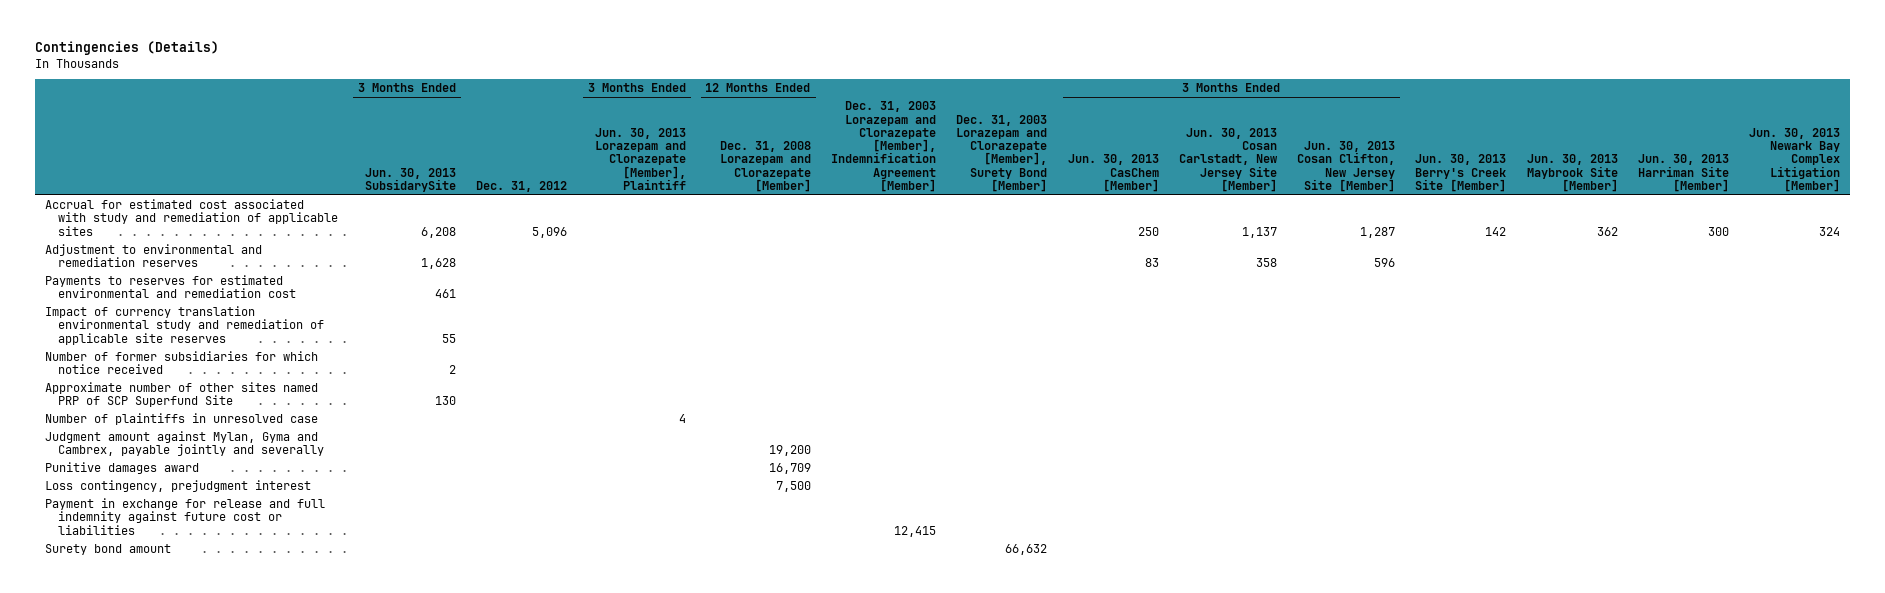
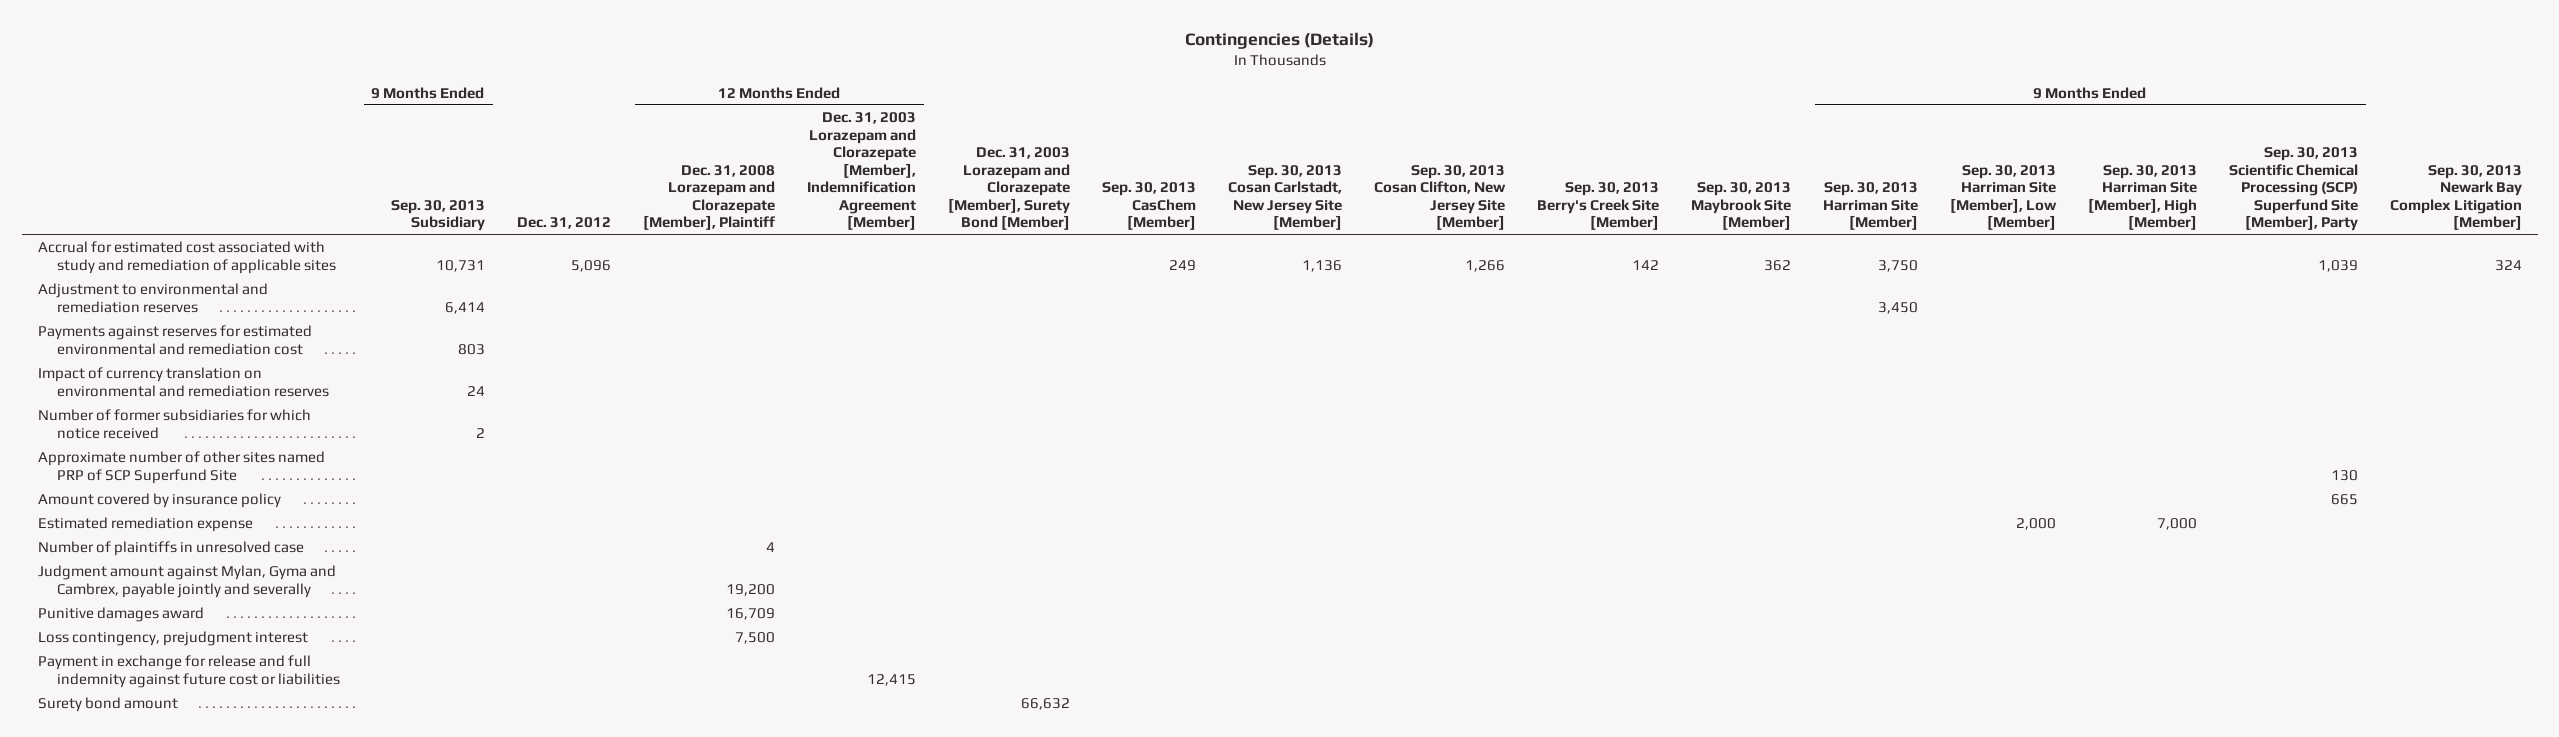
- | 3 Months Ended Jun. 30, 2013 SubsidarySite | Dec. 31, 2012 | 3 Months Ended Jun. 30, 2013 Lorazepam and Clorazepate [Member], Plaintiff | 12 Months Ended Dec. 31, 2008 Lorazepam and Clorazepate [Member] | Dec. 31, 2003 Lorazepam and Clorazepate [Member], Indemnification Agreement [Member] | Dec. 31, 2003 Lorazepam and Clorazepate [Member], Surety Bond [Member] | 3 Months Ended Jun. 30, 2013 CasChem [Member] | 3 Months Ended Jun. 30, 2013 Cosan Carlstadt, New Jersey Site [Member] | 3 Months Ended Jun. 30, 2013 Cosan Clifton, New Jersey Site [Member] | Jun. 30, 2013 Berry's Creek Site [Member] | Jun. 30, 2013 Maybrook Site [Member] | Jun. 30, 2013 Harriman Site [Member] | Jun. 30, 2013 Newark Bay Complex Litigation [Member]
+ | 9 Months Ended Sep. 30, 2013 Subsidiary | Dec. 31, 2012 | 12 Months Ended Dec. 31, 2008 Lorazepam and Clorazepate [Member], Plaintiff | 12 Months Ended Dec. 31, 2003 Lorazepam and Clorazepate [Member], Indemnification Agreement [Member] | Dec. 31, 2003 Lorazepam and Clorazepate [Member], Surety Bond [Member] | Sep. 30, 2013 CasChem [Member] | Sep. 30, 2013 Cosan Carlstadt, New Jersey Site [Member] | Sep. 30, 2013 Cosan Clifton, New Jersey Site [Member] | Sep. 30, 2013 Berry's Creek Site [Member] | Sep. 30, 2013 Maybrook Site [Member] | 9 Months Ended Sep. 30, 2013 Harriman Site [Member] | 9 Months Ended Sep. 30, 2013 Harriman Site [Member], Low [Member] | 9 Months Ended Sep. 30, 2013 Harriman Site [Member], High [Member] | 9 Months Ended Sep. 30, 2013 Scientific Chemical Processing (SCP) Superfund Site [Member], Party | Sep. 30, 2013 Newark Bay Complex Litigation [Member]
- Payments to reserves for estimated environmental and remediation cost | 461 | | | | | | | | | | | |
- Impact of currency translation environmental study and remediation of applicable site reserves | 55 | | | | | | | | | | | |
+ Payments against reserves for estimated environmental and remediation cost | 803 | | | | | | | | | | | | | |
+ Impact of currency translation on environmental and remediation reserves | 24 | | | | | | | | | | | | | |
+ Amount covered by insurance policy | | | | | | | | | | | | | | 665 |
+ Estimated remediation expense | | | | | | | | | | | | 2,000 | 7,000 | |

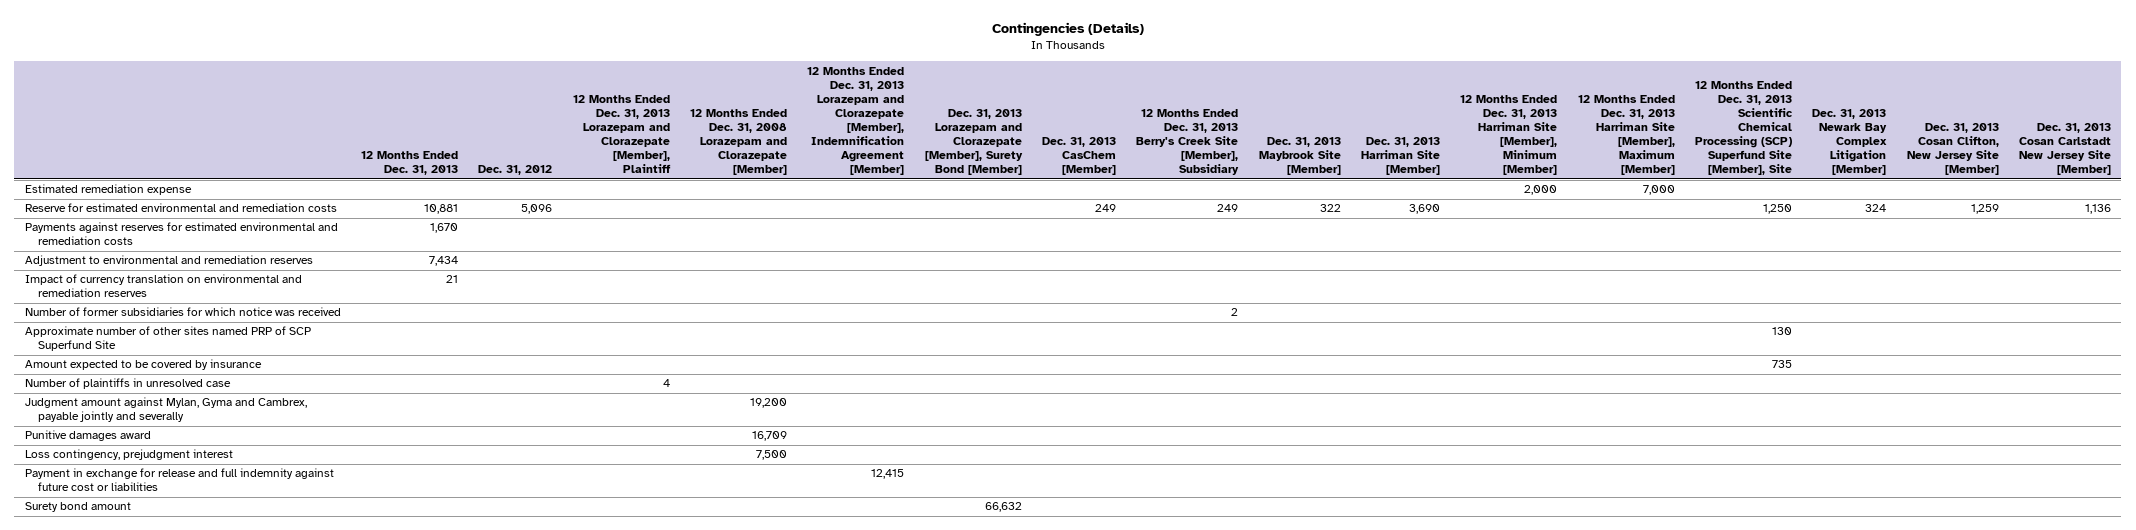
- | 9 Months Ended Sep. 30, 2013 Subsidiary | Dec. 31, 2012 | 12 Months Ended Dec. 31, 2008 Lorazepam and Clorazepate [Member], Plaintiff | 12 Months Ended Dec. 31, 2003 Lorazepam and Clorazepate [Member], Indemnification Agreement [Member] | Dec. 31, 2003 Lorazepam and Clorazepate [Member], Surety Bond [Member] | Sep. 30, 2013 CasChem [Member] | Sep. 30, 2013 Cosan Carlstadt, New Jersey Site [Member] | Sep. 30, 2013 Cosan Clifton, New Jersey Site [Member] | Sep. 30, 2013 Berry's Creek Site [Member] | Sep. 30, 2013 Maybrook Site [Member] | 9 Months Ended Sep. 30, 2013 Harriman Site [Member] | 9 Months Ended Sep. 30, 2013 Harriman Site [Member], Low [Member] | 9 Months Ended Sep. 30, 2013 Harriman Site [Member], High [Member] | 9 Months Ended Sep. 30, 2013 Scientific Chemical Processing (SCP) Superfund Site [Member], Party | Sep. 30, 2013 Newark Bay Complex Litigation [Member]
+ | 12 Months Ended Dec. 31, 2013 | Dec. 31, 2012 | 12 Months Ended Dec. 31, 2013 Lorazepam and Clorazepate [Member], Plaintiff | 12 Months Ended Dec. 31, 2008 Lorazepam and Clorazepate [Member] | 12 Months Ended Dec. 31, 2013 Lorazepam and Clorazepate [Member], Indemnification Agreement [Member] | Dec. 31, 2013 Lorazepam and Clorazepate [Member], Surety Bond [Member] | Dec. 31, 2013 CasChem [Member] | 12 Months Ended Dec. 31, 2013 Berry's Creek Site [Member], Subsidiary | Dec. 31, 2013 Maybrook Site [Member] | Dec. 31, 2013 Harriman Site [Member] | 12 Months Ended Dec. 31, 2013 Harriman Site [Member], Minimum [Member] | 12 Months Ended Dec. 31, 2013 Harriman Site [Member], Maximum [Member] | 12 Months Ended Dec. 31, 2013 Scientific Chemical Processing (SCP) Superfund Site [Member], Site | Dec. 31, 2013 Newark Bay Complex Litigation [Member] | Dec. 31, 2013 Cosan Clifton, New Jersey Site [Member] | Dec. 31, 2013 Cosan Carlstadt New Jersey Site [Member]
- Accrual for estimated cost associated with study and remediation of applicable sites | 10,731 | 5,096 | | | | 249 | 1,136 | 1,266 | 142 | 362 | 3,750 | | | 1,039 | 324
moved up: Estimated remediation expense | | | | | | | | | | | 2,000 | 7,000 | | | |
+ Reserve for estimated environmental and remediation costs | 10,881 | 5,096 | | | | | 249 | 249 | 322 | 3,690 | | | 1,250 | 324 | 1,259 | 1,136
+ Payments against reserves for estimated environmental and remediation costs | 1,670 | | | | | | | | | | | | | | |
- Payments against reserves for estimated environmental and remediation cost | 803 | | | | | | | | | | | | | |
- Number of former subsidiaries for which notice received | 2 | | | | | | | | | | | | | |
+ Number of former subsidiaries for which notice was received | | | | | | | | 2 | | | | | | | |
- Amount covered by insurance policy | | | | | | | | | | | | | | 665 |
+ Amount expected to be covered by insurance | | | | | | | | | | | | | 735 | | |

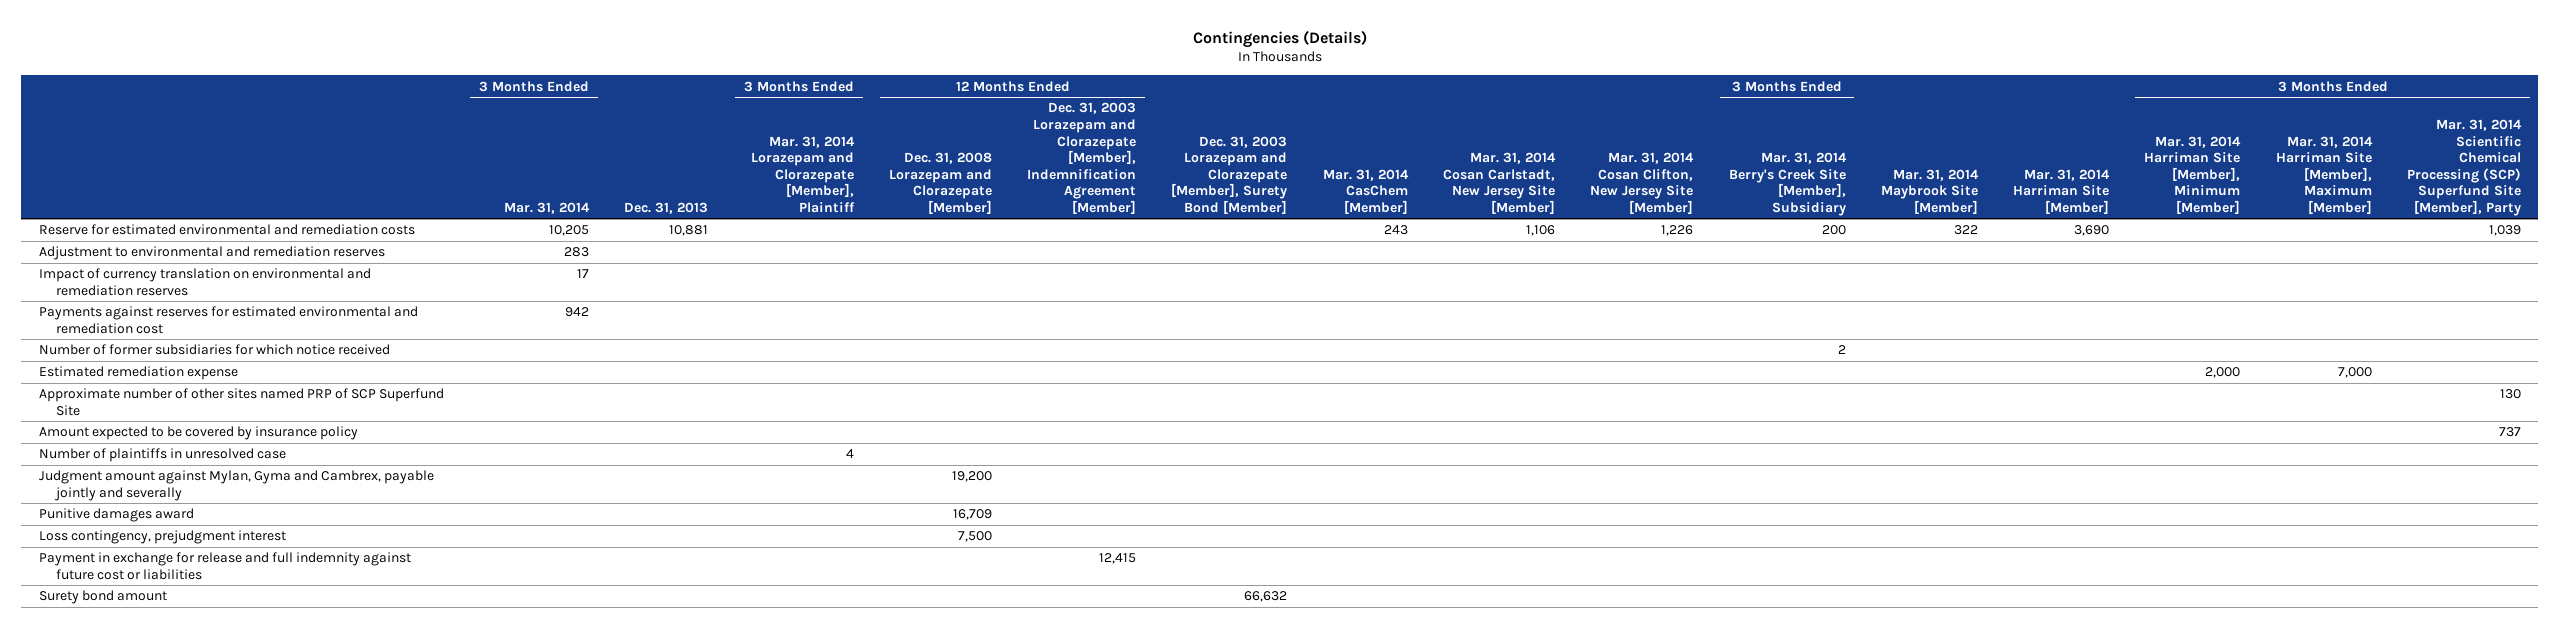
- | 12 Months Ended Dec. 31, 2013 | Dec. 31, 2012 | 12 Months Ended Dec. 31, 2013 Lorazepam and Clorazepate [Member], Plaintiff | 12 Months Ended Dec. 31, 2008 Lorazepam and Clorazepate [Member] | 12 Months Ended Dec. 31, 2013 Lorazepam and Clorazepate [Member], Indemnification Agreement [Member] | Dec. 31, 2013 Lorazepam and Clorazepate [Member], Surety Bond [Member] | Dec. 31, 2013 CasChem [Member] | 12 Months Ended Dec. 31, 2013 Berry's Creek Site [Member], Subsidiary | Dec. 31, 2013 Maybrook Site [Member] | Dec. 31, 2013 Harriman Site [Member] | 12 Months Ended Dec. 31, 2013 Harriman Site [Member], Minimum [Member] | 12 Months Ended Dec. 31, 2013 Harriman Site [Member], Maximum [Member] | 12 Months Ended Dec. 31, 2013 Scientific Chemical Processing (SCP) Superfund Site [Member], Site | Dec. 31, 2013 Newark Bay Complex Litigation [Member] | Dec. 31, 2013 Cosan Clifton, New Jersey Site [Member] | Dec. 31, 2013 Cosan Carlstadt New Jersey Site [Member]
+ | 3 Months Ended Mar. 31, 2014 | Dec. 31, 2013 | 3 Months Ended Mar. 31, 2014 Lorazepam and Clorazepate [Member], Plaintiff | 12 Months Ended Dec. 31, 2008 Lorazepam and Clorazepate [Member] | 12 Months Ended Dec. 31, 2003 Lorazepam and Clorazepate [Member], Indemnification Agreement [Member] | Dec. 31, 2003 Lorazepam and Clorazepate [Member], Surety Bond [Member] | Mar. 31, 2014 CasChem [Member] | Mar. 31, 2014 Cosan Carlstadt, New Jersey Site [Member] | Mar. 31, 2014 Cosan Clifton, New Jersey Site [Member] | 3 Months Ended Mar. 31, 2014 Berry's Creek Site [Member], Subsidiary | Mar. 31, 2014 Maybrook Site [Member] | Mar. 31, 2014 Harriman Site [Member] | 3 Months Ended Mar. 31, 2014 Harriman Site [Member], Minimum [Member] | 3 Months Ended Mar. 31, 2014 Harriman Site [Member], Maximum [Member] | 3 Months Ended Mar. 31, 2014 Scientific Chemical Processing (SCP) Superfund Site [Member], Party
- Payments against reserves for estimated environmental and remediation costs | 1,670 | | | | | | | | | | | | | | |
- Number of former subsidiaries for which notice was received | | | | | | | | 2 | | | | | | | |
+ Payments against reserves for estimated environmental and remediation cost | 942 | | | | | | | | | | | | | |
+ Number of former subsidiaries for which notice received | | | | | | | | | | 2 | | | | |
moved down: Estimated remediation expense | | | | | | | | | | | | | 2,000 | 7,000 |
- Amount expected to be covered by insurance | | | | | | | | | | | | | 735 | | |
+ Amount expected to be covered by insurance policy | | | | | | | | | | | | | | | 737

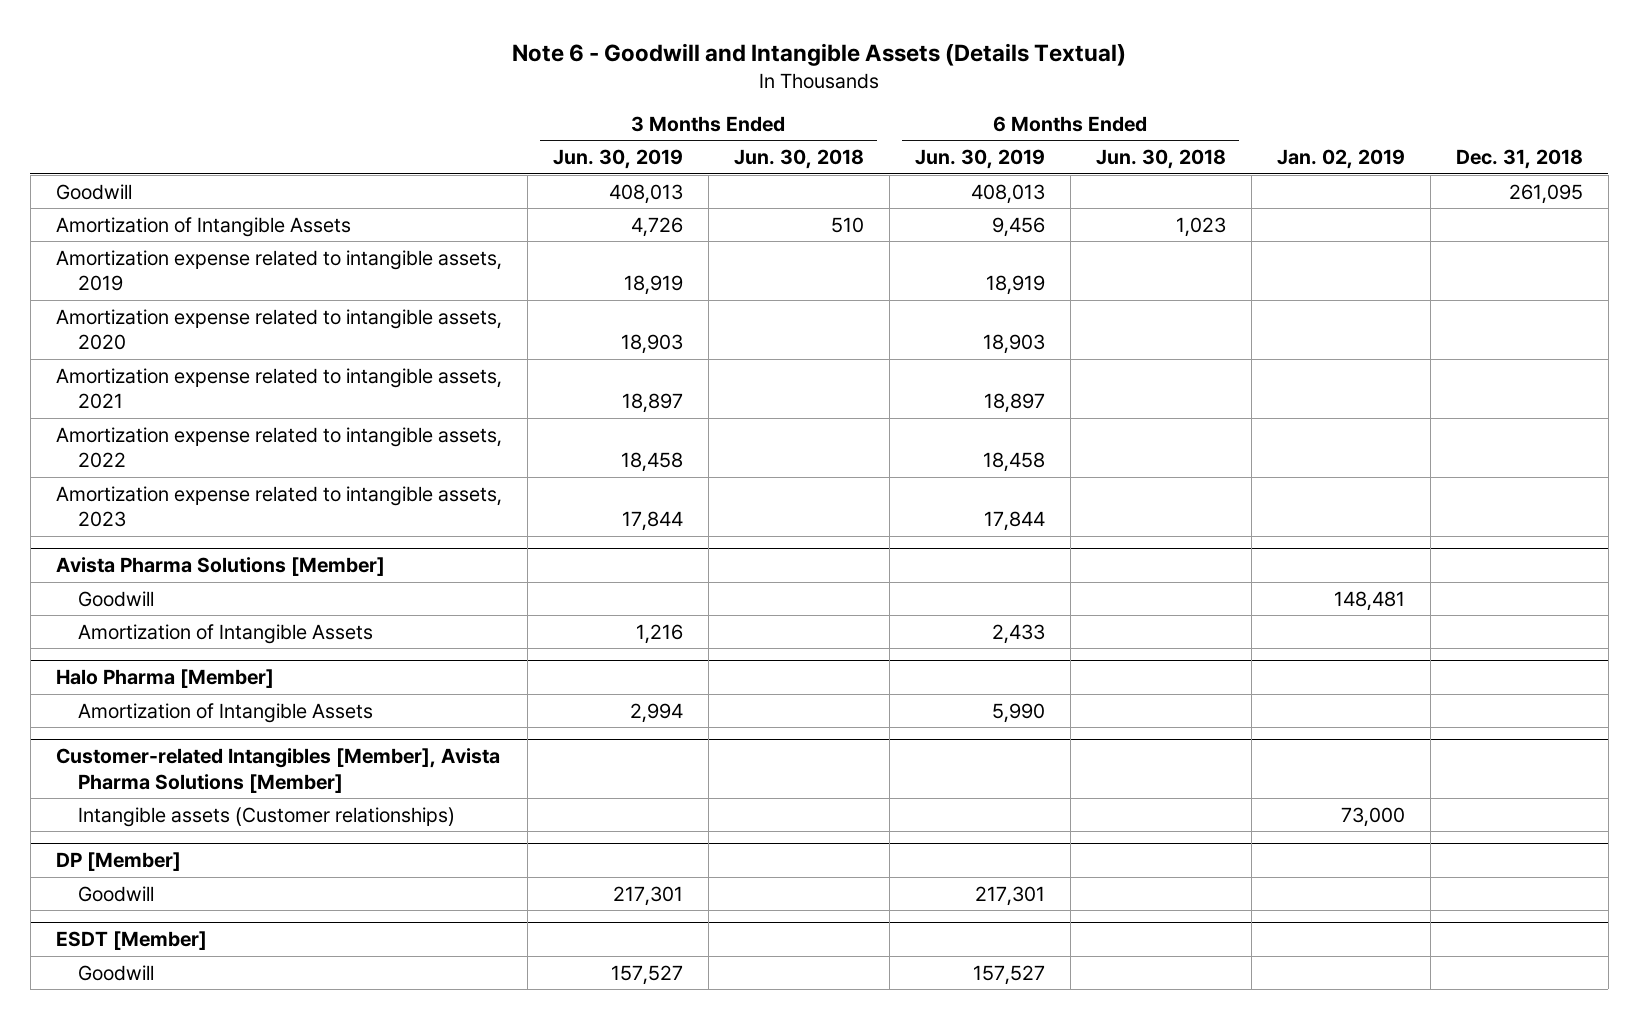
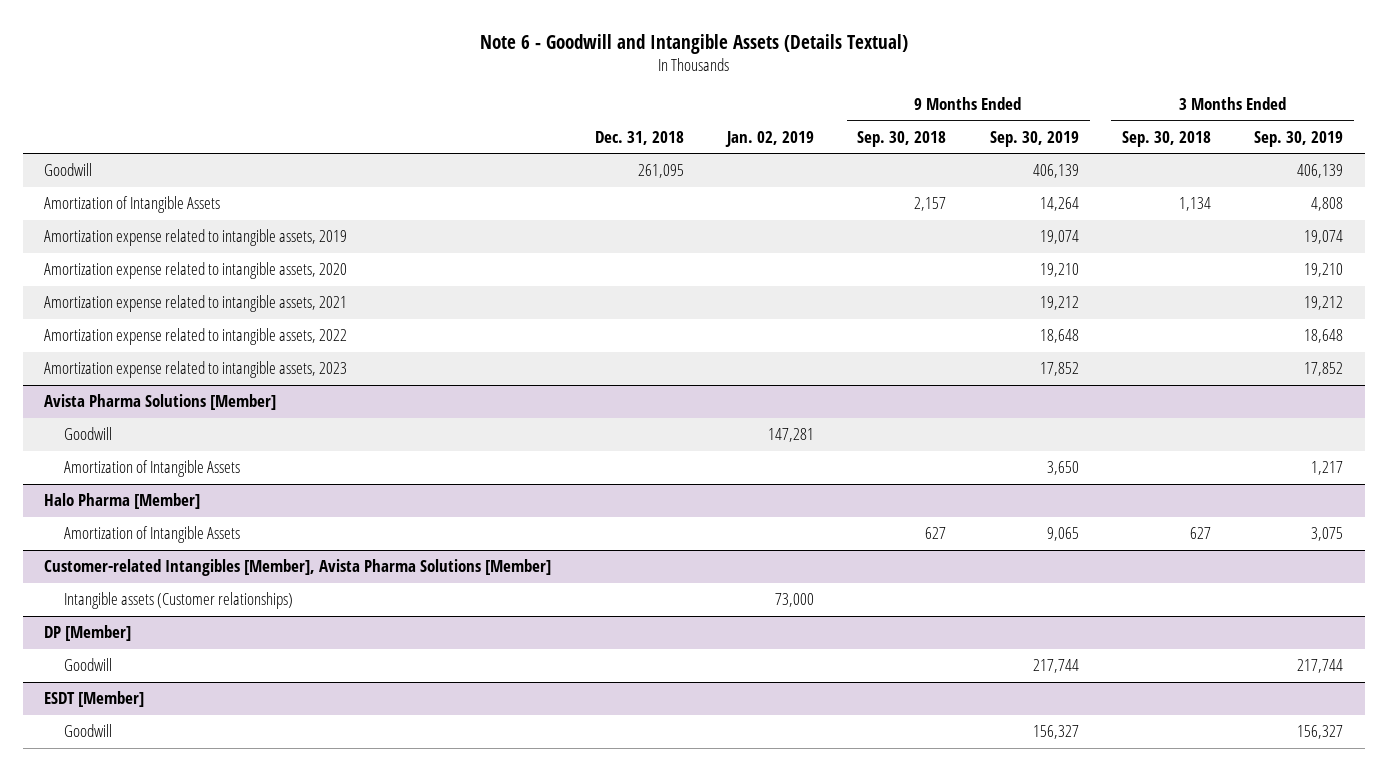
- | 3 Months Ended Jun. 30, 2019 | 3 Months Ended Jun. 30, 2018 | 6 Months Ended Jun. 30, 2019 | 6 Months Ended Jun. 30, 2018 | Jan. 02, 2019 | Dec. 31, 2018
+ | Dec. 31, 2018 | Jan. 02, 2019 | 9 Months Ended Sep. 30, 2018 | 9 Months Ended Sep. 30, 2019 | 3 Months Ended Sep. 30, 2018 | 3 Months Ended Sep. 30, 2019
@ Avista Pharma Solutions [Member]
- Goodwill | | | | | 148,481 |
+ Goodwill | | 147,281 | | | |

